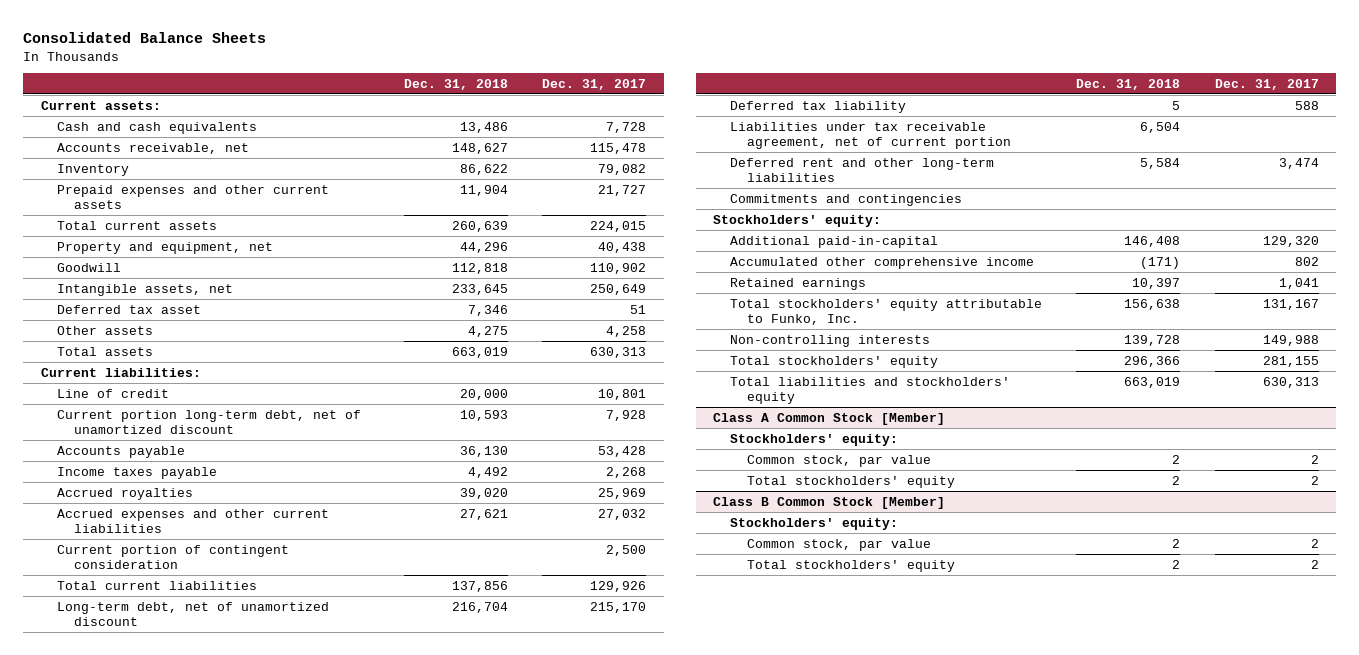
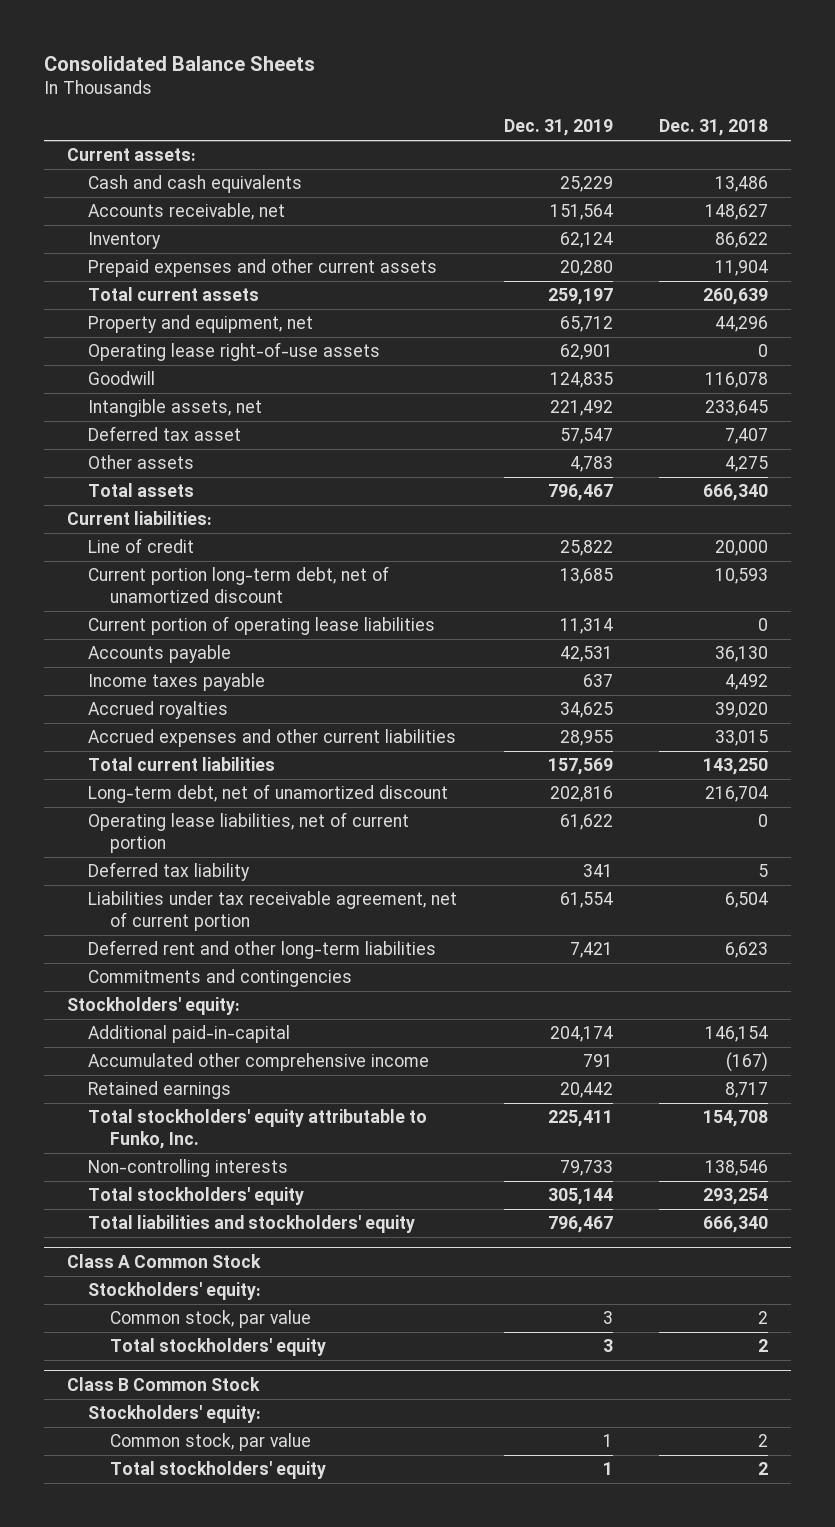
- | Dec. 31, 2018 | Dec. 31, 2017
+ | Dec. 31, 2019 | Dec. 31, 2018
- Goodwill | 112,818 | 110,902
+ Operating lease right-of-use assets | 62,901 | 0
+ Goodwill | 124,835 | 116,078
- Deferred tax asset | 7,346 | 51
+ Deferred tax asset | 57,547 | 7,407
- Total assets | 663,019 | 630,313
+ Total assets | 796,467 | 666,340
+ Current portion of operating lease liabilities | 11,314 | 0
- Accrued expenses and other current liabilities | 27,621 | 27,032
- Current portion of contingent consideration | | 2,500
- Total current liabilities | 137,856 | 129,926
+ Accrued expenses and other current liabilities | 28,955 | 33,015
+ Total current liabilities | 157,569 | 143,250
+ Operating lease liabilities, net of current portion | 61,622 | 0
- Deferred rent and other long-term liabilities | 5,584 | 3,474
+ Deferred rent and other long-term liabilities | 7,421 | 6,623
- Additional paid-in-capital | 146,408 | 129,320
- Accumulated other comprehensive income | (171) | 802
- Retained earnings | 10,397 | 1,041
- Total stockholders' equity attributable to Funko, Inc. | 156,638 | 131,167
- Non-controlling interests | 139,728 | 149,988
- Total stockholders' equity | 296,366 | 281,155
- Total liabilities and stockholders' equity | 663,019 | 630,313
- Class A Common Stock [Member]
+ Additional paid-in-capital | 204,174 | 146,154
+ Accumulated other comprehensive income | 791 | (167)
+ Retained earnings | 20,442 | 8,717
+ Total stockholders' equity attributable to Funko, Inc. | 225,411 | 154,708
+ Non-controlling interests | 79,733 | 138,546
+ Total stockholders' equity | 305,144 | 293,254
+ Total liabilities and stockholders' equity | 796,467 | 666,340
+ Class A Common Stock
- Class B Common Stock [Member]
+ Class B Common Stock

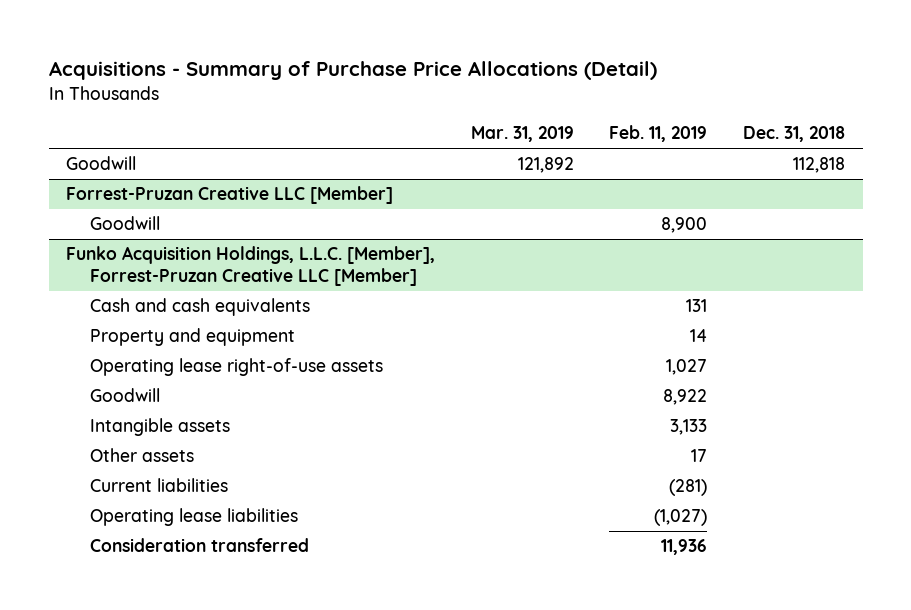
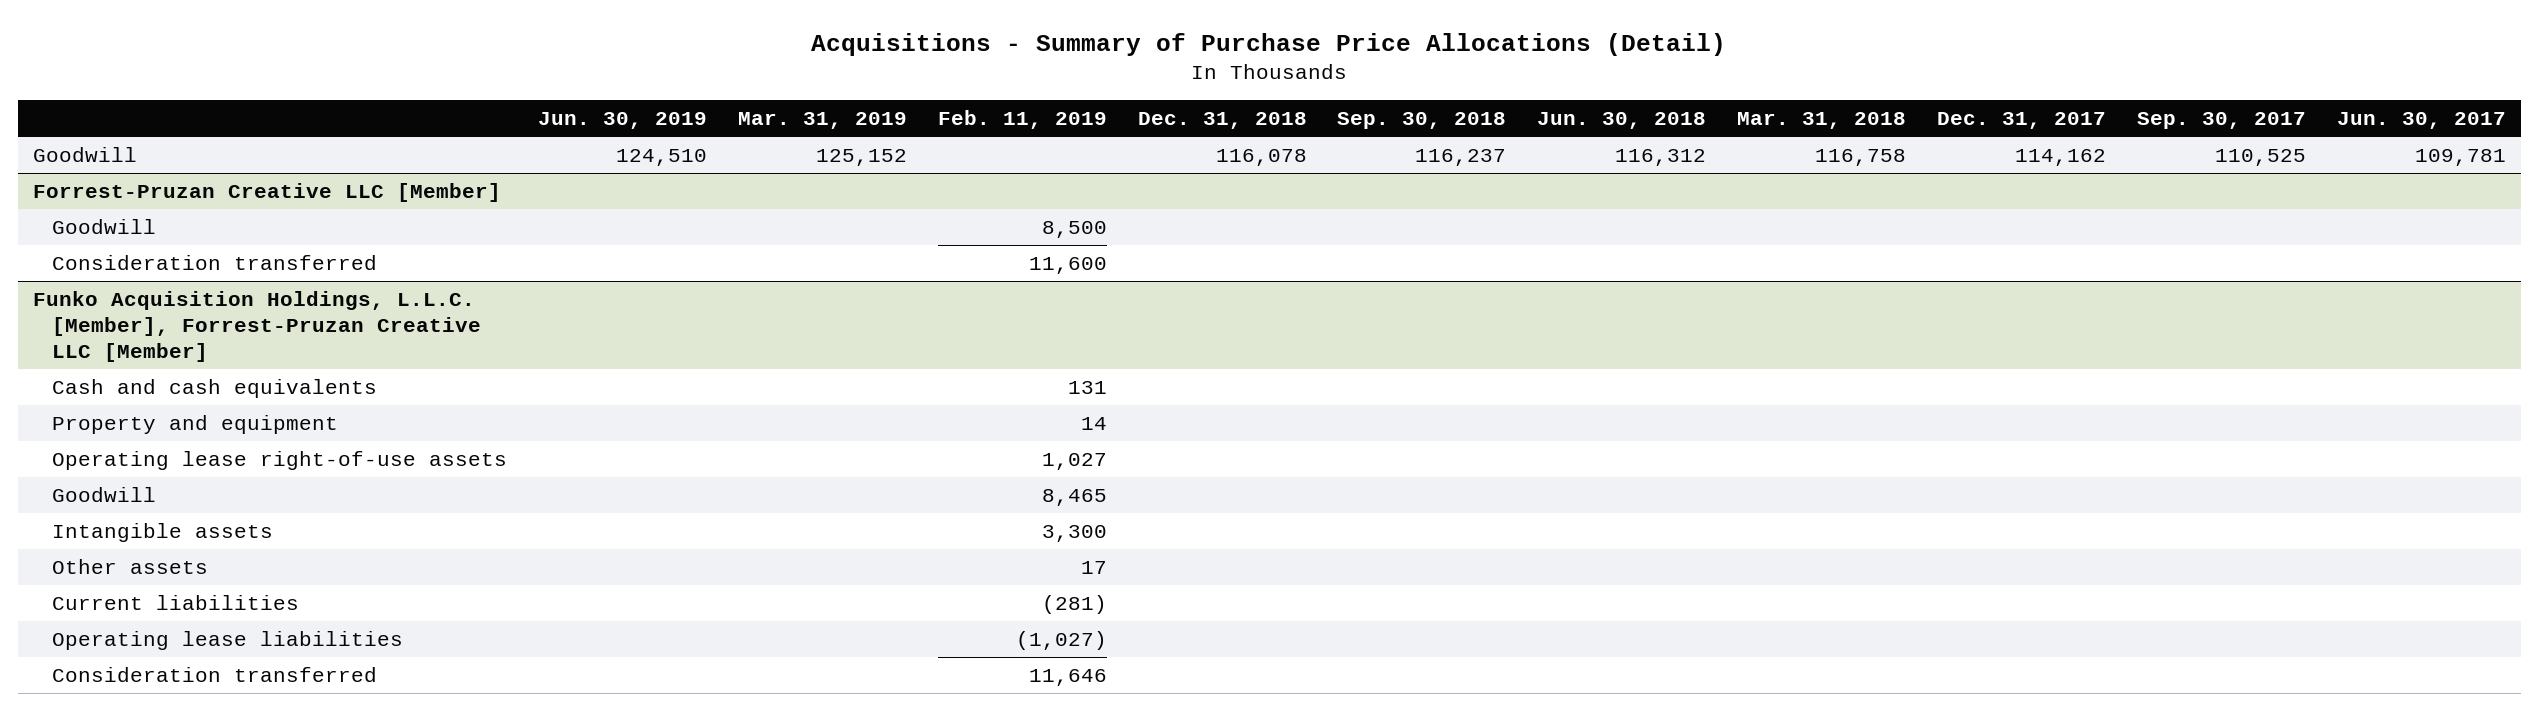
- | Mar. 31, 2019 | Feb. 11, 2019 | Dec. 31, 2018
+ | Jun. 30, 2019 | Mar. 31, 2019 | Feb. 11, 2019 | Dec. 31, 2018 | Sep. 30, 2018 | Jun. 30, 2018 | Mar. 31, 2018 | Dec. 31, 2017 | Sep. 30, 2017 | Jun. 30, 2017
- Goodwill | 121,892 | | 112,818
+ Goodwill | 124,510 | 125,152 | | 116,078 | 116,237 | 116,312 | 116,758 | 114,162 | 110,525 | 109,781
@ Forrest-Pruzan Creative LLC [Member]
- Goodwill | | 8,900 |
+ Goodwill | | | 8,500 | | | | | | |
+ Consideration transferred | | | 11,600 | | | | | | |
@ Funko Acquisition Holdings, L.L.C. [Member], Forrest-Pruzan Creative LLC [Member]
- Goodwill | | 8,922 |
- Intangible assets | | 3,133 |
+ Goodwill | | | 8,465 | | | | | | |
+ Intangible assets | | | 3,300 | | | | | | |
- Consideration transferred | | 11,936 |
+ Consideration transferred | | | 11,646 | | | | | | |

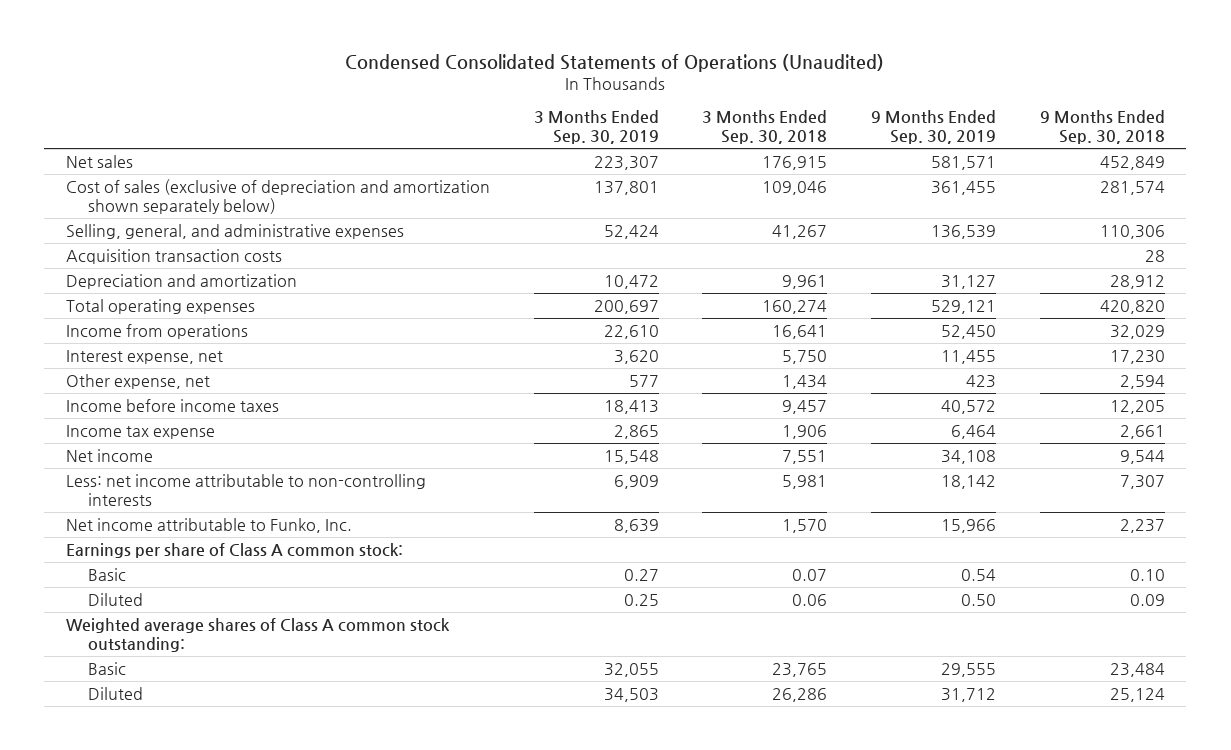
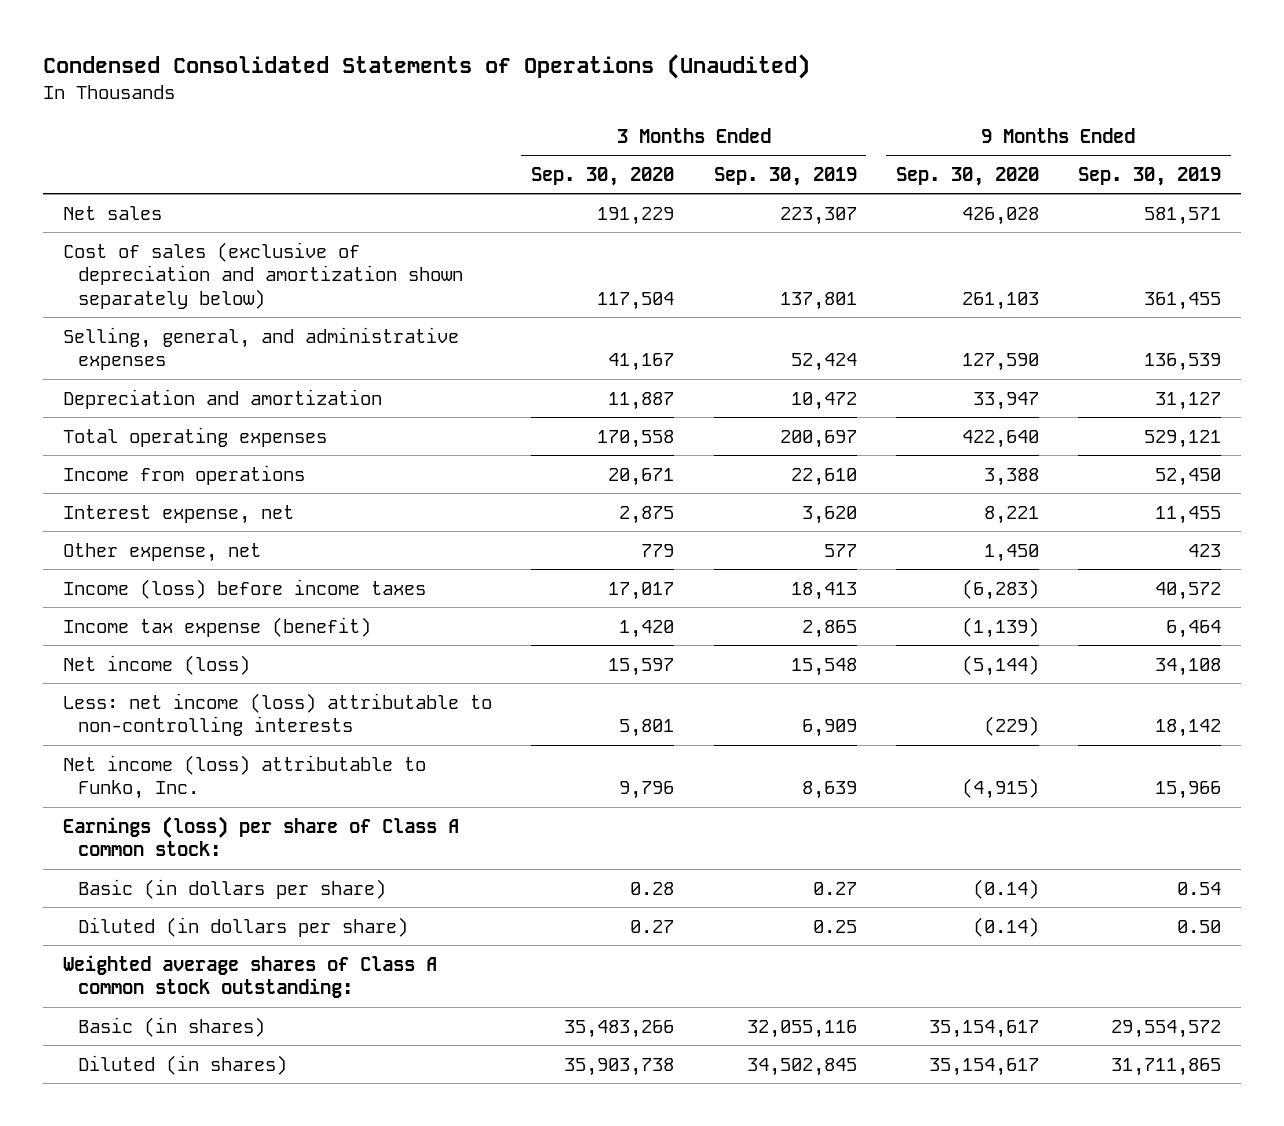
- | 3 Months Ended Sep. 30, 2019 | 3 Months Ended Sep. 30, 2018 | 9 Months Ended Sep. 30, 2019 | 9 Months Ended Sep. 30, 2018
+ | 3 Months Ended Sep. 30, 2020 | 3 Months Ended Sep. 30, 2019 | 9 Months Ended Sep. 30, 2020 | 9 Months Ended Sep. 30, 2019
- Acquisition transaction costs | | | | 28
- Income before income taxes | 18,413 | 9,457 | 40,572 | 12,205
- Income tax expense | 2,865 | 1,906 | 6,464 | 2,661
- Net income | 15,548 | 7,551 | 34,108 | 9,544
- Less: net income attributable to non-controlling interests | 6,909 | 5,981 | 18,142 | 7,307
- Net income attributable to Funko, Inc. | 8,639 | 1,570 | 15,966 | 2,237
- Earnings per share of Class A common stock:
- Basic | 0.27 | 0.07 | 0.54 | 0.10
- Diluted | 0.25 | 0.06 | 0.50 | 0.09
+ Income (loss) before income taxes | 17,017 | 18,413 | (6,283) | 40,572
+ Income tax expense (benefit) | 1,420 | 2,865 | (1,139) | 6,464
+ Net income (loss) | 15,597 | 15,548 | (5,144) | 34,108
+ Less: net income (loss) attributable to non-controlling interests | 5,801 | 6,909 | (229) | 18,142
+ Net income (loss) attributable to Funko, Inc. | 9,796 | 8,639 | (4,915) | 15,966
+ Earnings (loss) per share of Class A common stock:
+ Basic (in dollars per share) | 0.28 | 0.27 | (0.14) | 0.54
+ Diluted (in dollars per share) | 0.27 | 0.25 | (0.14) | 0.50
- Basic | 32,055 | 23,765 | 29,555 | 23,484
- Diluted | 34,503 | 26,286 | 31,712 | 25,124
+ Basic (in shares) | 35,483,266 | 32,055,116 | 35,154,617 | 29,554,572
+ Diluted (in shares) | 35,903,738 | 34,502,845 | 35,154,617 | 31,711,865

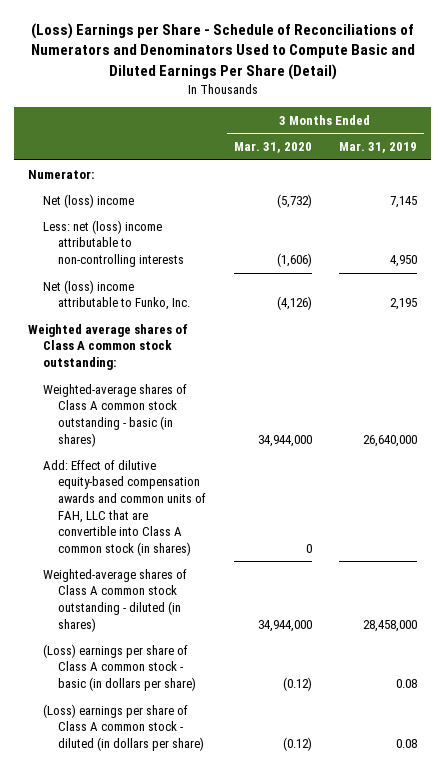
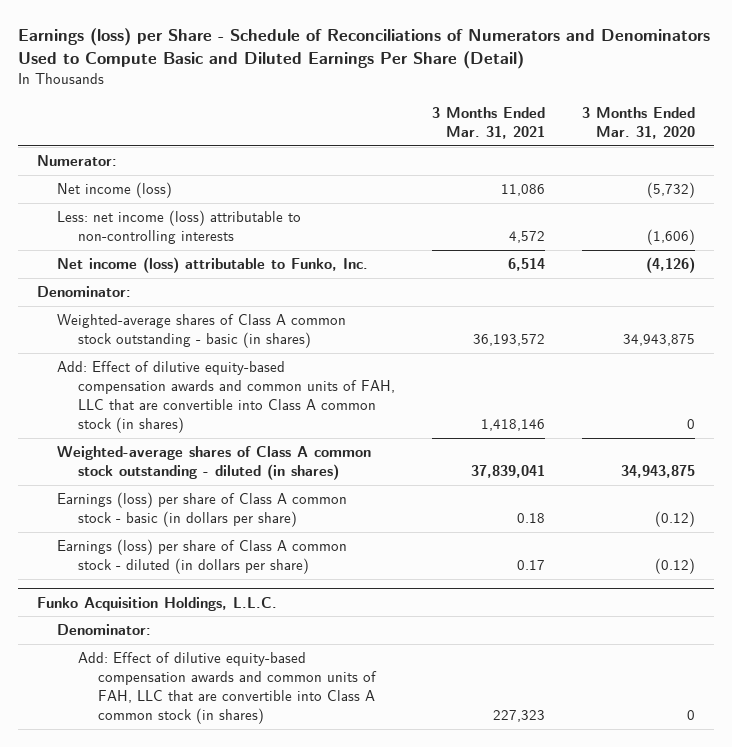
- (Loss) Earnings per Share - Schedule of Reconciliations of Numerators and Denominators Used to Compute Basic and Diluted Earnings Per Share (Detail)
+ Earnings (loss) per Share - Schedule of Reconciliations of Numerators and Denominators Used to Compute Basic and Diluted Earnings Per Share (Detail)
- | 3 Months Ended Mar. 31, 2020 | 3 Months Ended Mar. 31, 2019
+ | 3 Months Ended Mar. 31, 2021 | 3 Months Ended Mar. 31, 2020
- Net (loss) income | (5,732) | 7,145
- Less: net (loss) income attributable to non-controlling interests | (1,606) | 4,950
- Net (loss) income attributable to Funko, Inc. | (4,126) | 2,195
- Weighted average shares of Class A common stock outstanding:
- Weighted-average shares of Class A common stock outstanding - basic (in shares) | 34,944,000 | 26,640,000
+ Net income (loss) | 11,086 | (5,732)
+ Less: net income (loss) attributable to non-controlling interests | 4,572 | (1,606)
+ Net income (loss) attributable to Funko, Inc. | 6,514 | (4,126)
+ Denominator:
+ Weighted-average shares of Class A common stock outstanding - basic (in shares) | 36,193,572 | 34,943,875
- Weighted-average shares of Class A common stock outstanding - diluted (in shares) | 34,944,000 | 28,458,000
- (Loss) earnings per share of Class A common stock - basic (in dollars per share) | (0.12) | 0.08
- (Loss) earnings per share of Class A common stock - diluted (in dollars per share) | (0.12) | 0.08
+ Weighted-average shares of Class A common stock outstanding - diluted (in shares) | 37,839,041 | 34,943,875
+ Earnings (loss) per share of Class A common stock - basic (in dollars per share) | 0.18 | (0.12)
+ Earnings (loss) per share of Class A common stock - diluted (in dollars per share) | 0.17 | (0.12)
+ Funko Acquisition Holdings, L.L.C.
+ Denominator:
+ Add: Effect of dilutive equity-based compensation awards and common units of FAH, LLC that are convertible into Class A common stock (in shares) | 227,323 | 0

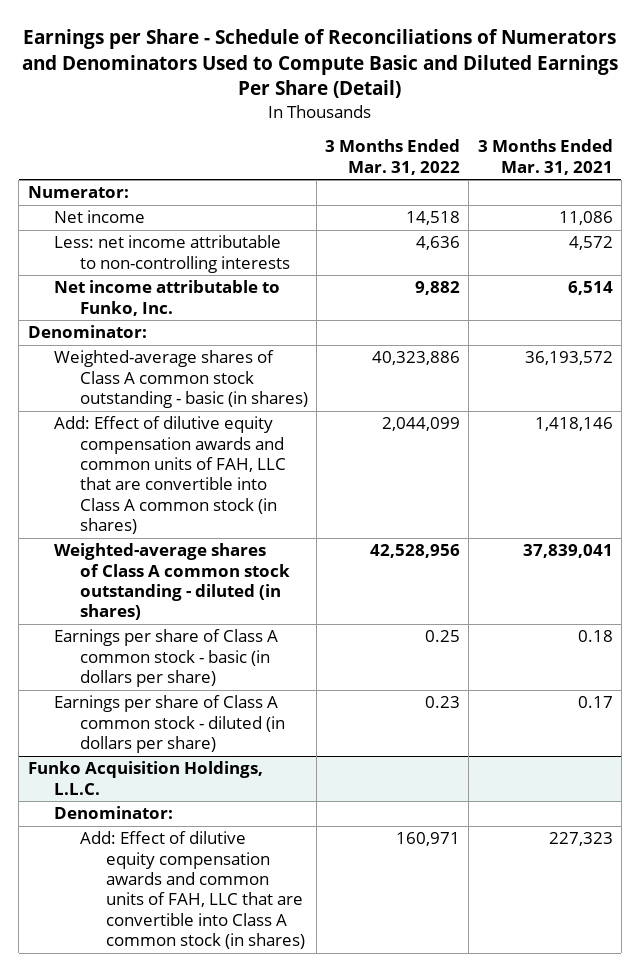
- Earnings (loss) per Share - Schedule of Reconciliations of Numerators and Denominators Used to Compute Basic and Diluted Earnings Per Share (Detail)
+ Earnings per Share - Schedule of Reconciliations of Numerators and Denominators Used to Compute Basic and Diluted Earnings Per Share (Detail)
- | 3 Months Ended Mar. 31, 2021 | 3 Months Ended Mar. 31, 2020
+ | 3 Months Ended Mar. 31, 2022 | 3 Months Ended Mar. 31, 2021
- Net income (loss) | 11,086 | (5,732)
- Less: net income (loss) attributable to non-controlling interests | 4,572 | (1,606)
- Net income (loss) attributable to Funko, Inc. | 6,514 | (4,126)
+ Net income | 14,518 | 11,086
+ Less: net income attributable to non-controlling interests | 4,636 | 4,572
+ Net income attributable to Funko, Inc. | 9,882 | 6,514
- Add: Effect of dilutive equity-based compensation awards and common units of FAH, LLC that are convertible into Class A common stock (in shares) | 1,418,146 | 0
+ Add: Effect of dilutive equity compensation awards and common units of FAH, LLC that are convertible into Class A common stock (in shares) | 2,044,099 | 1,418,146
- Earnings (loss) per share of Class A common stock - basic (in dollars per share) | 0.18 | (0.12)
- Earnings (loss) per share of Class A common stock - diluted (in dollars per share) | 0.17 | (0.12)
+ Earnings per share of Class A common stock - basic (in dollars per share) | 0.25 | 0.18
+ Earnings per share of Class A common stock - diluted (in dollars per share) | 0.23 | 0.17
@ Funko Acquisition Holdings, L.L.C.
- Add: Effect of dilutive equity-based compensation awards and common units of FAH, LLC that are convertible into Class A common stock (in shares) | 227,323 | 0
+ Add: Effect of dilutive equity compensation awards and common units of FAH, LLC that are convertible into Class A common stock (in shares) | 160,971 | 227,323

